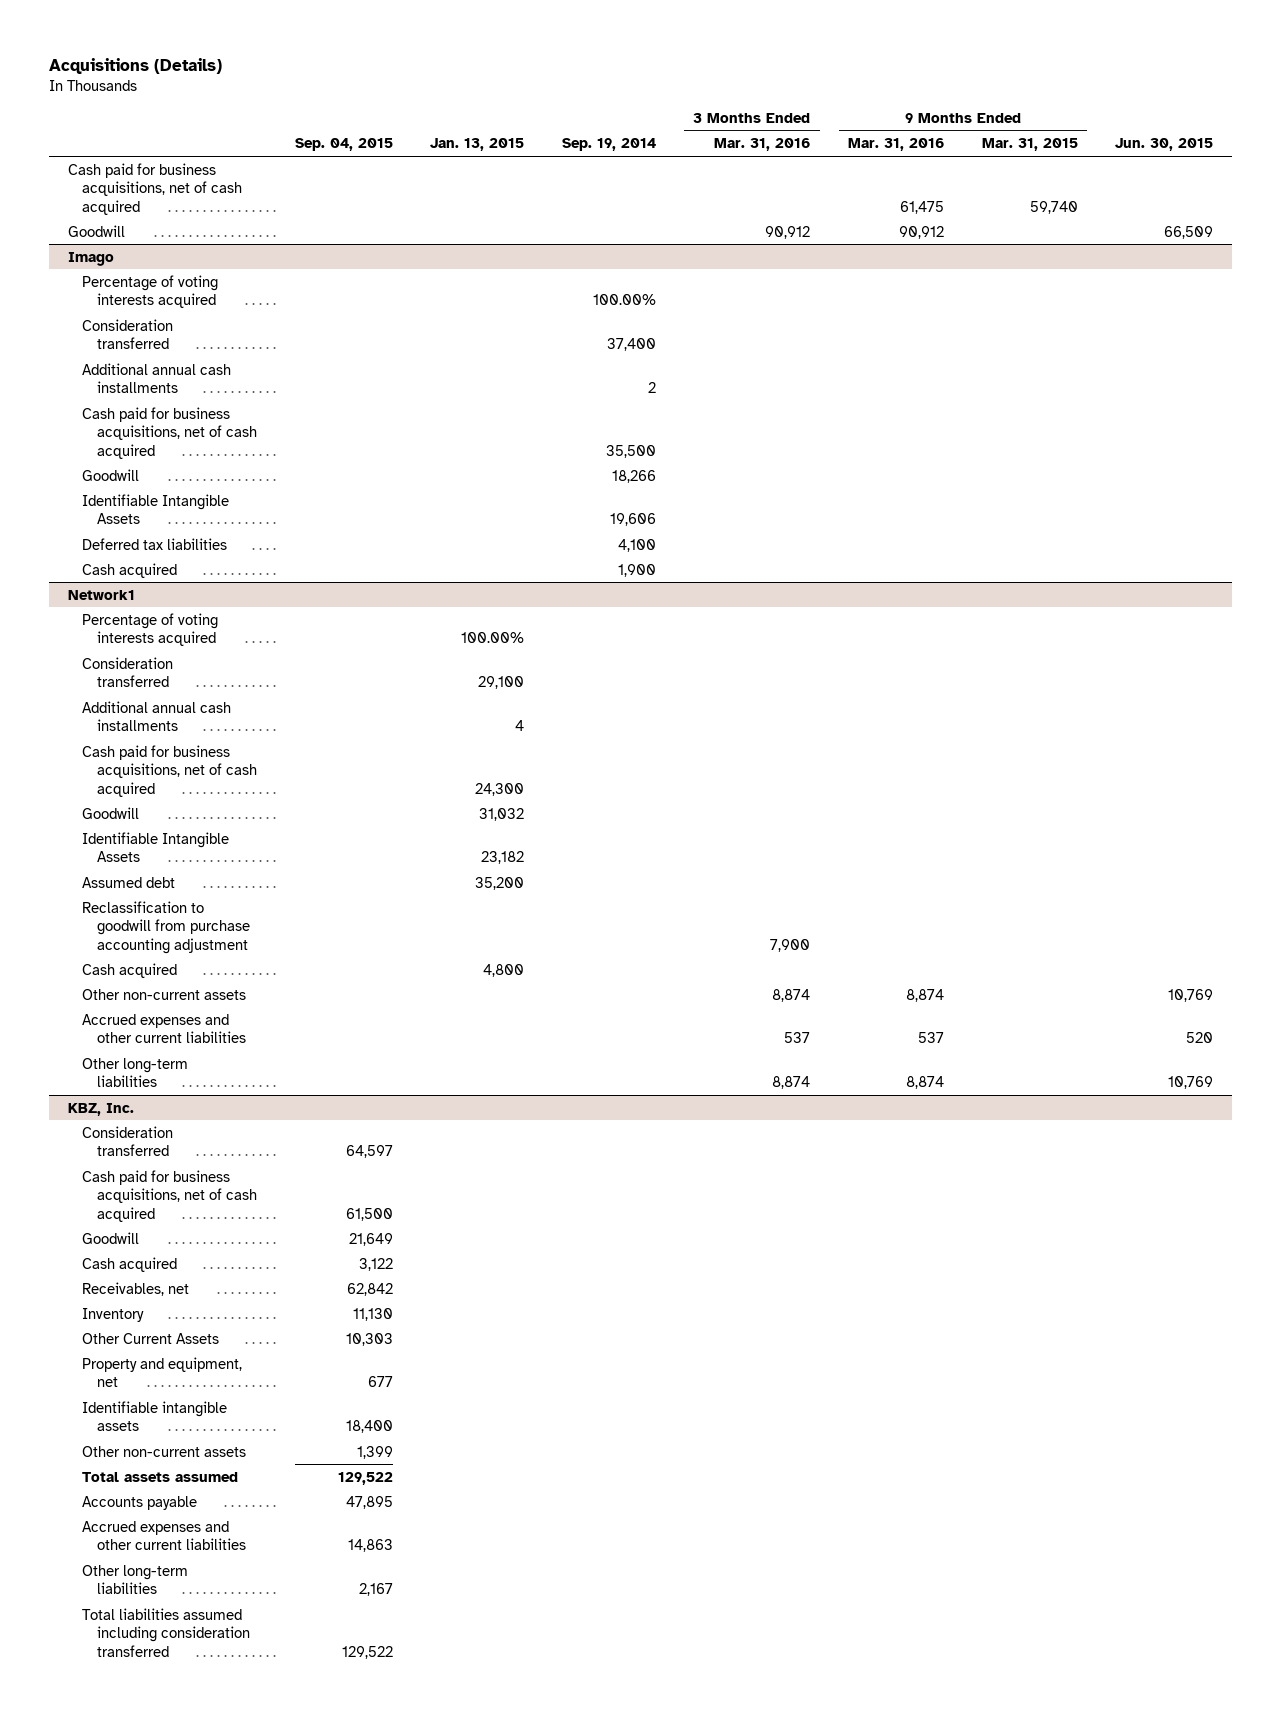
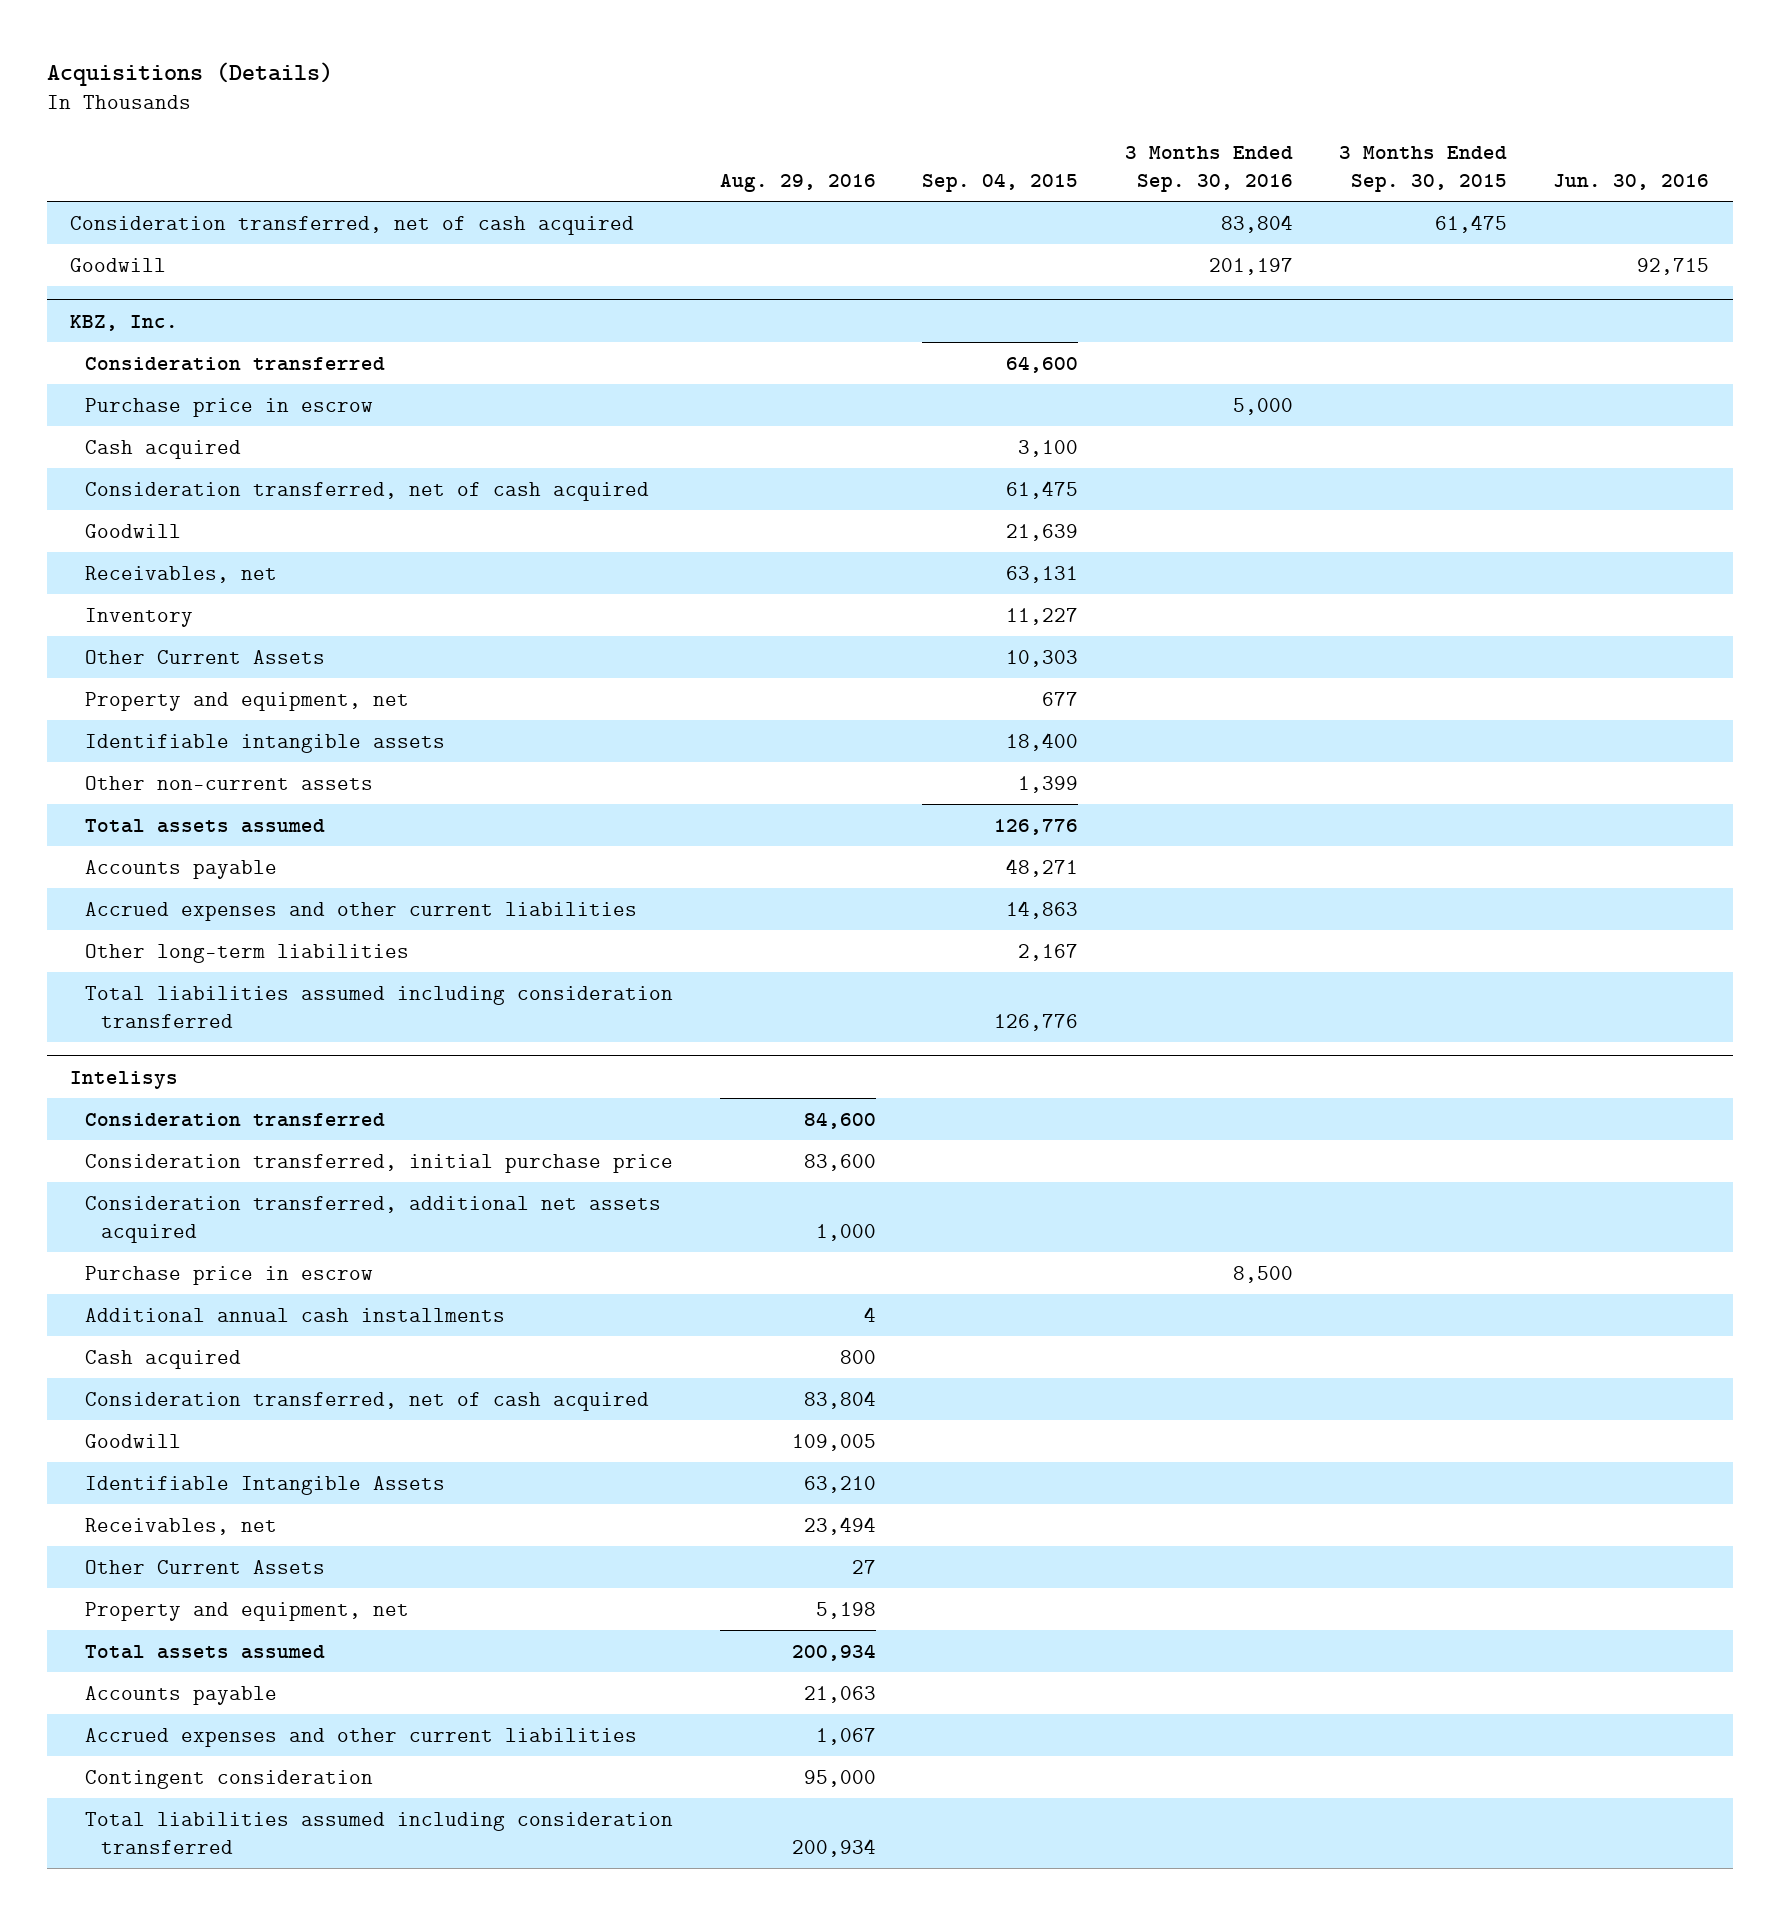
- | Sep. 04, 2015 | Jan. 13, 2015 | Sep. 19, 2014 | 3 Months Ended Mar. 31, 2016 | 9 Months Ended Mar. 31, 2016 | 9 Months Ended Mar. 31, 2015 | Jun. 30, 2015
+ | Aug. 29, 2016 | Sep. 04, 2015 | 3 Months Ended Sep. 30, 2016 | 3 Months Ended Sep. 30, 2015 | Jun. 30, 2016
- Cash paid for business acquisitions, net of cash acquired | | | | | 61,475 | 59,740 |
+ Consideration transferred, net of cash acquired | | | 83,804 | 61,475 |
- Imago
- Percentage of voting interests acquired | | | 100.00% | | | |
- Consideration transferred | | | 37,400 | | | |
- Additional annual cash installments | | | 2 | | | |
- Cash paid for business acquisitions, net of cash acquired | | | 35,500 | | | |
- Goodwill | | | 18,266 | | | |
- Identifiable Intangible Assets | | | 19,606 | | | |
- Deferred tax liabilities | | | 4,100 | | | |
- Cash acquired | | | 1,900 | | | |
- Network1
- Percentage of voting interests acquired | | 100.00% | | | | |
- Consideration transferred | | 29,100 | | | | |
- Additional annual cash installments | | 4 | | | | |
- Cash paid for business acquisitions, net of cash acquired | | 24,300 | | | | |
- Goodwill | | 31,032 | | | | |
- Identifiable Intangible Assets | | 23,182 | | | | |
- Assumed debt | | 35,200 | | | | |
- Reclassification to goodwill from purchase accounting adjustment | | | | 7,900 | | |
- Cash acquired | | 4,800 | | | | |
- Other non-current assets | | | | 8,874 | 8,874 | | 10,769
- Accrued expenses and other current liabilities | | | | 537 | 537 | | 520
- Other long-term liabilities | | | | 8,874 | 8,874 | | 10,769
@ KBZ, Inc.
- Consideration transferred | 64,597 | | | | | |
- Cash paid for business acquisitions, net of cash acquired | 61,500 | | | | | |
- Goodwill | 21,649 | | | | | |
- Cash acquired | 3,122 | | | | | |
- Receivables, net | 62,842 | | | | | |
- Inventory | 11,130 | | | | | |
+ Consideration transferred | | 64,600 | | |
+ Purchase price in escrow | | | 5,000 | |
+ Cash acquired | | 3,100 | | |
+ Consideration transferred, net of cash acquired | | 61,475 | | |
+ Goodwill | | 21,639 | | |
+ Receivables, net | | 63,131 | | |
+ Inventory | | 11,227 | | |
- Total assets assumed | 129,522 | | | | | |
- Accounts payable | 47,895 | | | | | |
+ Total assets assumed | | 126,776 | | |
+ Accounts payable | | 48,271 | | |
- Total liabilities assumed including consideration transferred | 129,522 | | | | | |
+ Total liabilities assumed including consideration transferred | | 126,776 | | |
+ Intelisys
+ Consideration transferred | 84,600 | | | |
+ Consideration transferred, initial purchase price | 83,600 | | | |
+ Consideration transferred, additional net assets acquired | 1,000 | | | |
+ Purchase price in escrow | | | 8,500 | |
+ Additional annual cash installments | 4 | | | |
+ Cash acquired | 800 | | | |
+ Consideration transferred, net of cash acquired | 83,804 | | | |
+ Goodwill | 109,005 | | | |
+ Identifiable Intangible Assets | 63,210 | | | |
+ Receivables, net | 23,494 | | | |
+ Other Current Assets | 27 | | | |
+ Property and equipment, net | 5,198 | | | |
+ Total assets assumed | 200,934 | | | |
+ Accounts payable | 21,063 | | | |
+ Accrued expenses and other current liabilities | 1,067 | | | |
+ Contingent consideration | 95,000 | | | |
+ Total liabilities assumed including consideration transferred | 200,934 | | | |

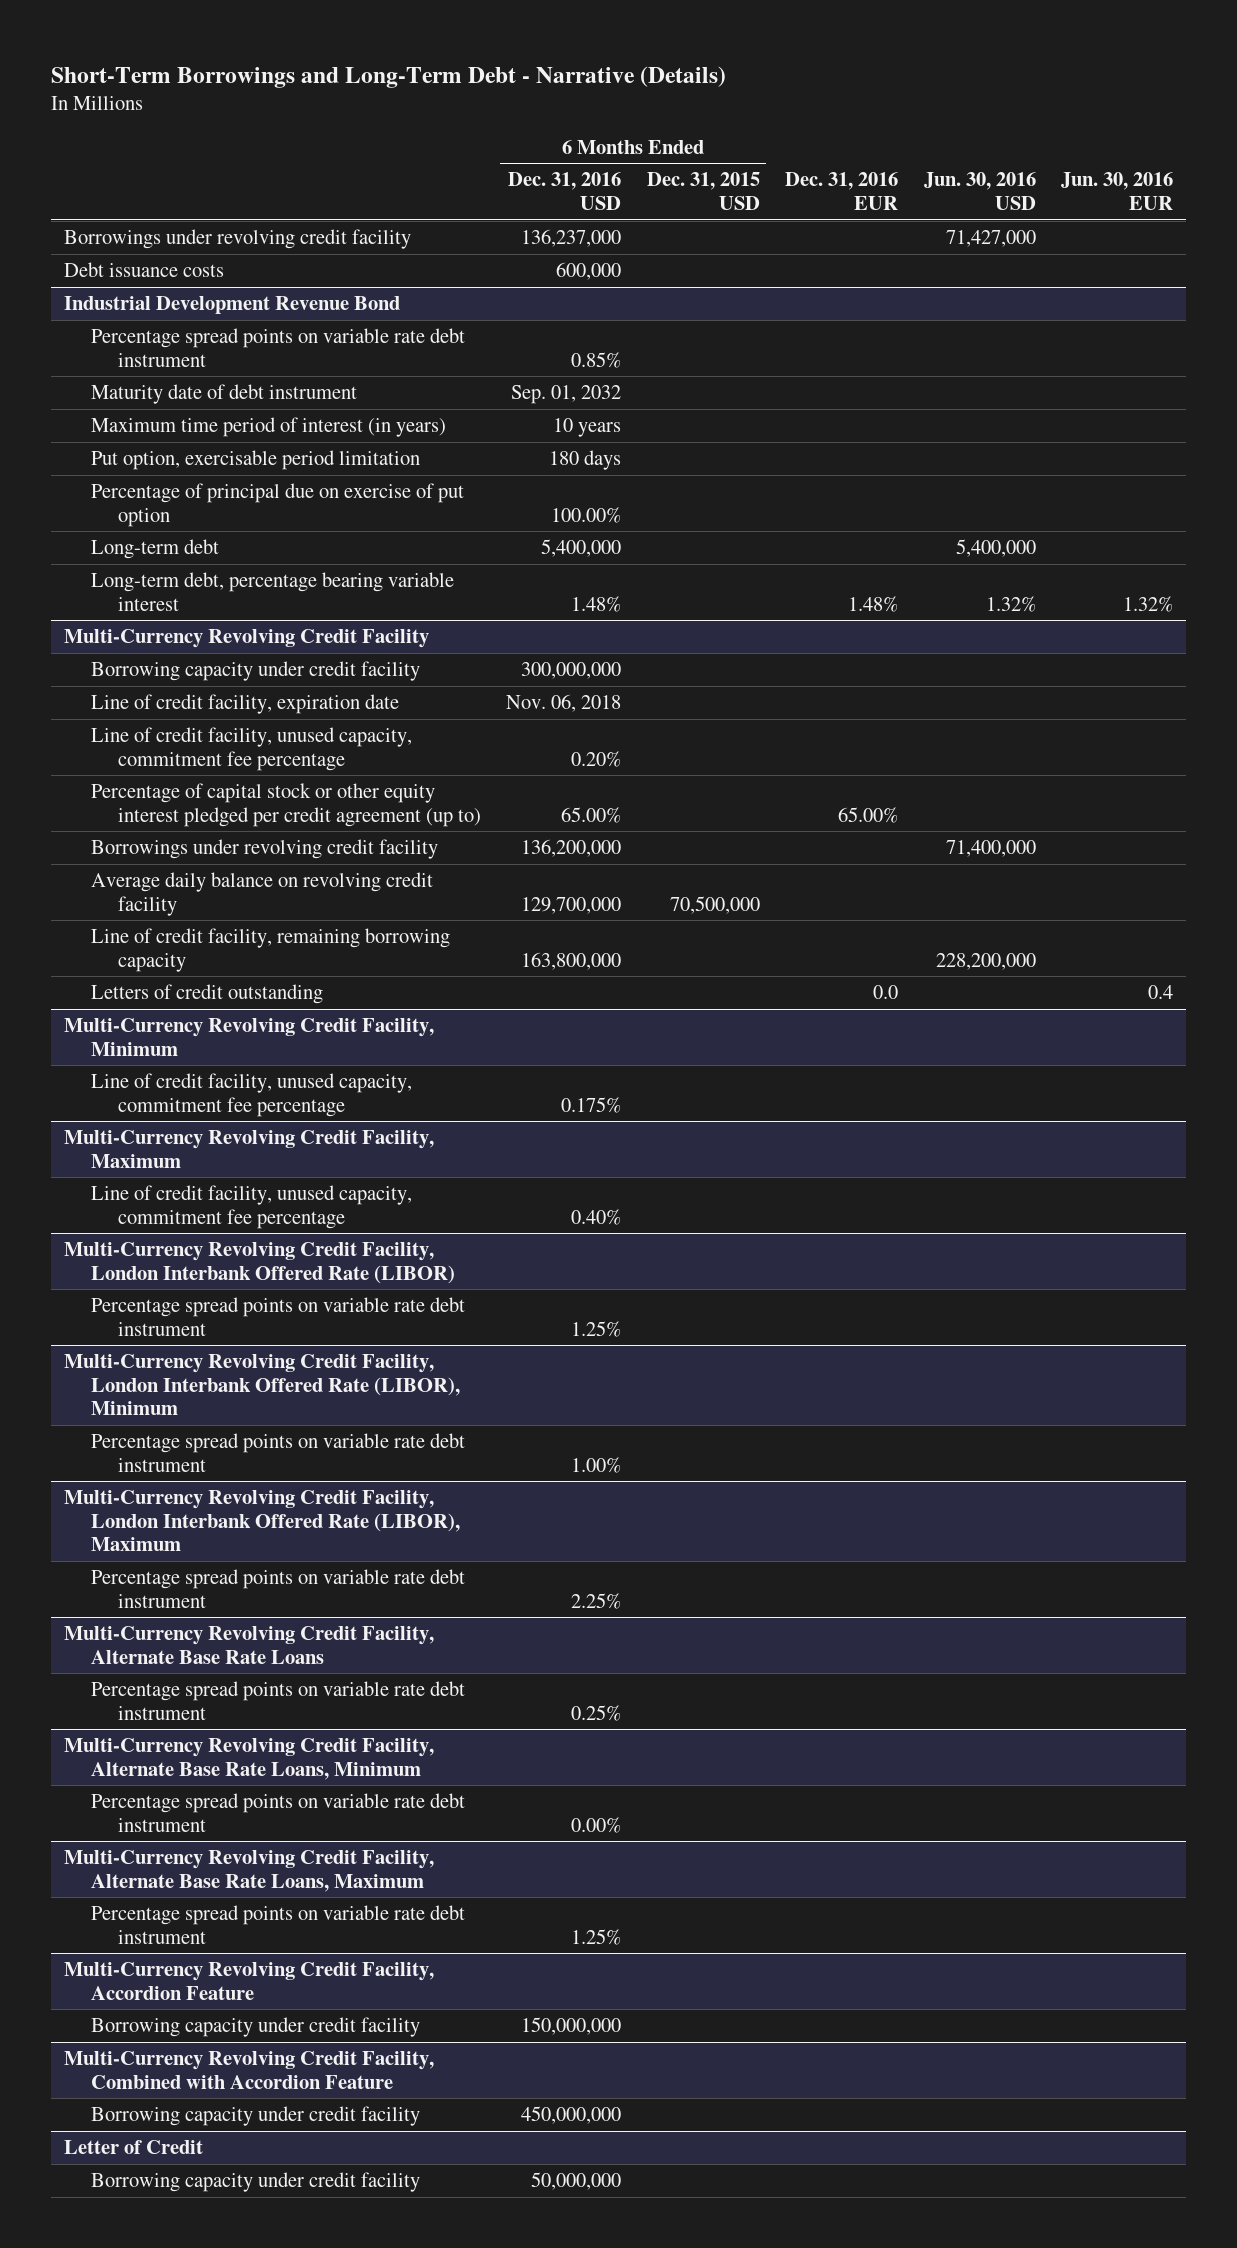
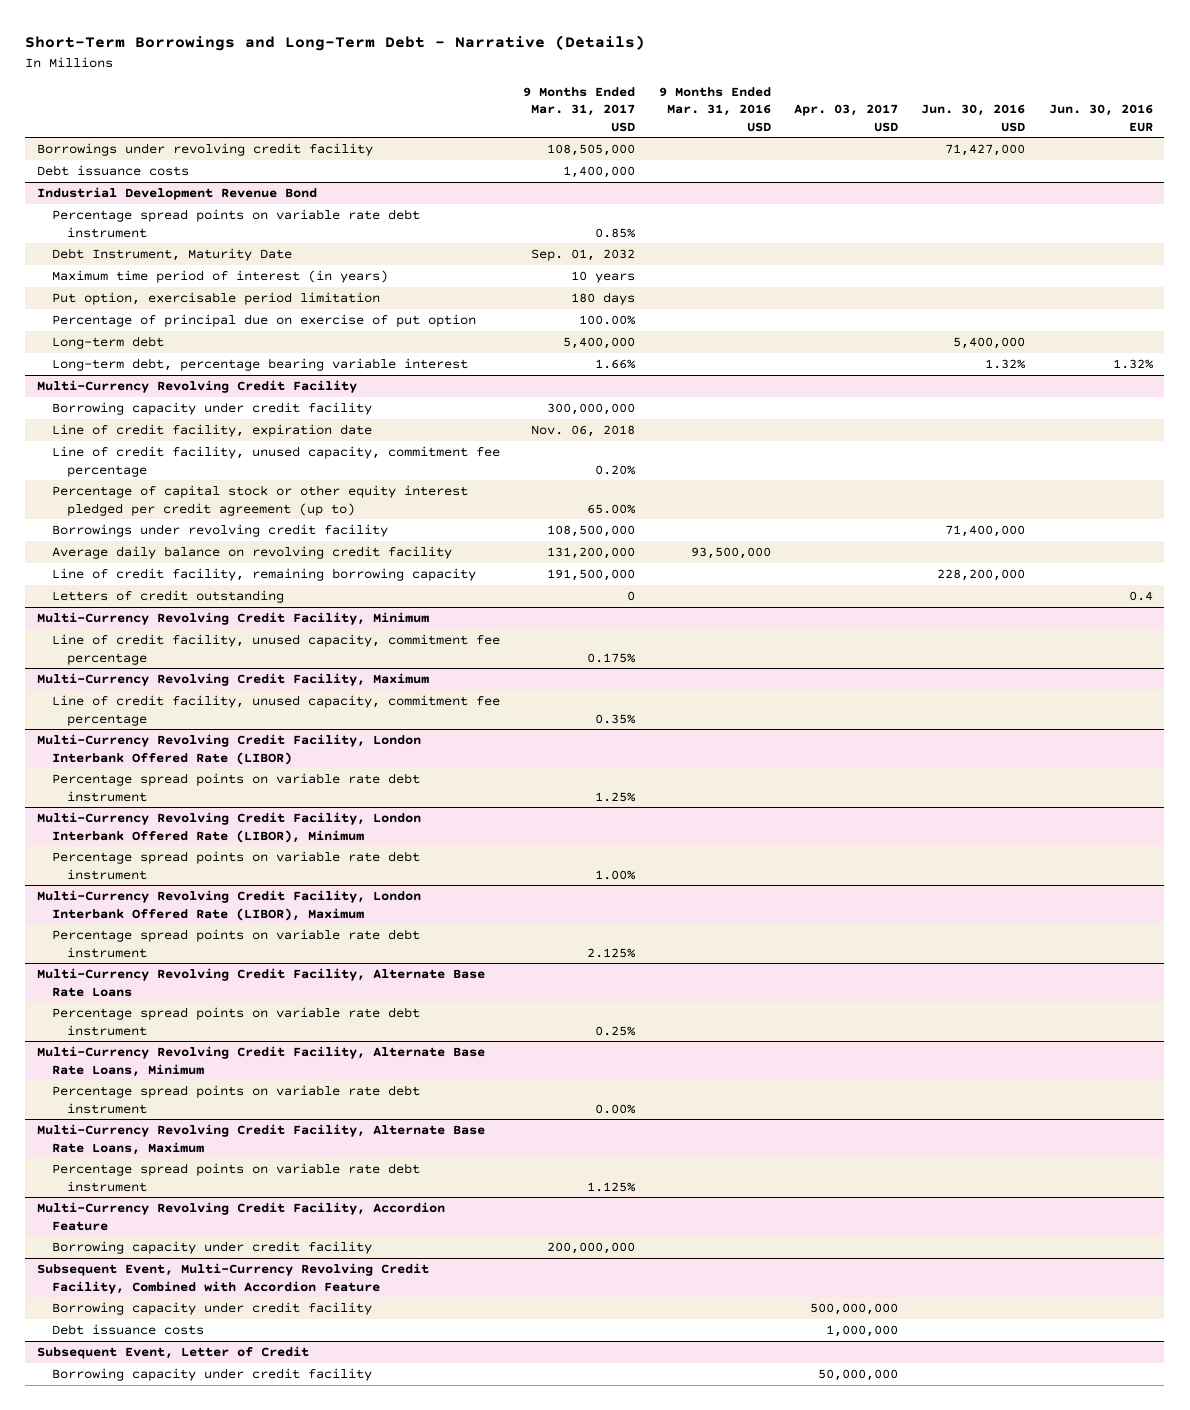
- | 6 Months Ended Dec. 31, 2016 USD | 6 Months Ended Dec. 31, 2015 USD | Dec. 31, 2016 EUR | Jun. 30, 2016 USD | Jun. 30, 2016 EUR
+ | 9 Months Ended Mar. 31, 2017 USD | 9 Months Ended Mar. 31, 2016 USD | Apr. 03, 2017 USD | Jun. 30, 2016 USD | Jun. 30, 2016 EUR
@ Industrial Development Revenue Bond
- Maturity date of debt instrument | Sep. 01, 2032 | | | |
+ Debt Instrument, Maturity Date | Sep. 01, 2032 | | | |
- Multi-Currency Revolving Credit Facility, Combined with Accordion Feature
+ Subsequent Event, Multi-Currency Revolving Credit Facility, Combined with Accordion Feature
- Letter of Credit
+ Debt issuance costs | | | 1,000,000 | |
+ Subsequent Event, Letter of Credit

